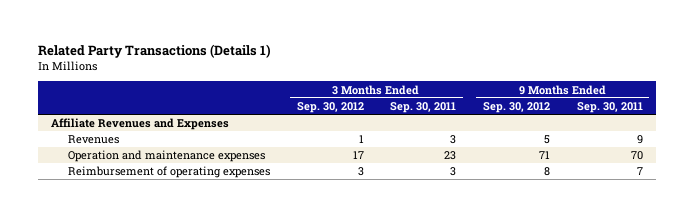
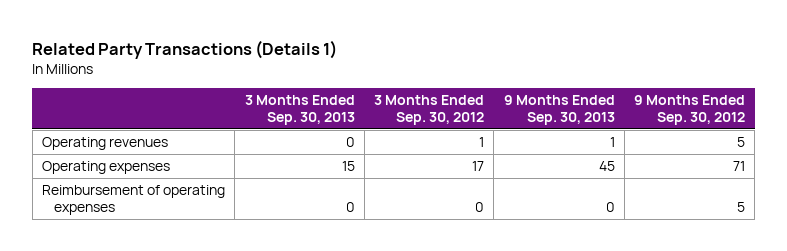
- | 3 Months Ended Sep. 30, 2012 | 3 Months Ended Sep. 30, 2011 | 9 Months Ended Sep. 30, 2012 | 9 Months Ended Sep. 30, 2011
+ | 3 Months Ended Sep. 30, 2013 | 3 Months Ended Sep. 30, 2012 | 9 Months Ended Sep. 30, 2013 | 9 Months Ended Sep. 30, 2012
- Affiliate Revenues and Expenses
- Revenues | 1 | 3 | 5 | 9
- Operation and maintenance expenses | 17 | 23 | 71 | 70
- Reimbursement of operating expenses | 3 | 3 | 8 | 7
+ Operating revenues | 0 | 1 | 1 | 5
+ Operating expenses | 15 | 17 | 45 | 71
+ Reimbursement of operating expenses | 0 | 0 | 0 | 5

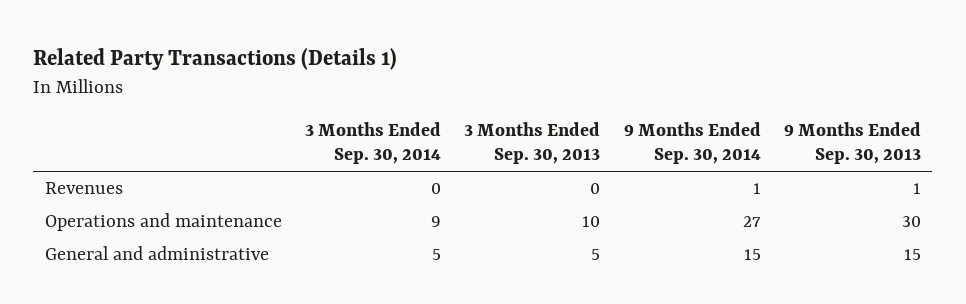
- | 3 Months Ended Sep. 30, 2013 | 3 Months Ended Sep. 30, 2012 | 9 Months Ended Sep. 30, 2013 | 9 Months Ended Sep. 30, 2012
+ | 3 Months Ended Sep. 30, 2014 | 3 Months Ended Sep. 30, 2013 | 9 Months Ended Sep. 30, 2014 | 9 Months Ended Sep. 30, 2013
- Operating revenues | 0 | 1 | 1 | 5
- Operating expenses | 15 | 17 | 45 | 71
- Reimbursement of operating expenses | 0 | 0 | 0 | 5
+ Revenues | 0 | 0 | 1 | 1
+ Operations and maintenance | 9 | 10 | 27 | 30
+ General and administrative | 5 | 5 | 15 | 15

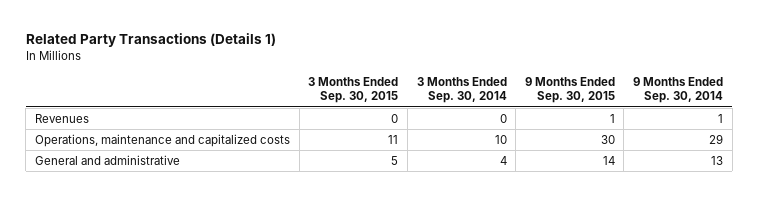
- | 3 Months Ended Sep. 30, 2014 | 3 Months Ended Sep. 30, 2013 | 9 Months Ended Sep. 30, 2014 | 9 Months Ended Sep. 30, 2013
+ | 3 Months Ended Sep. 30, 2015 | 3 Months Ended Sep. 30, 2014 | 9 Months Ended Sep. 30, 2015 | 9 Months Ended Sep. 30, 2014
- Operations and maintenance | 9 | 10 | 27 | 30
- General and administrative | 5 | 5 | 15 | 15
+ Operations, maintenance and capitalized costs | 11 | 10 | 30 | 29
+ General and administrative | 5 | 4 | 14 | 13

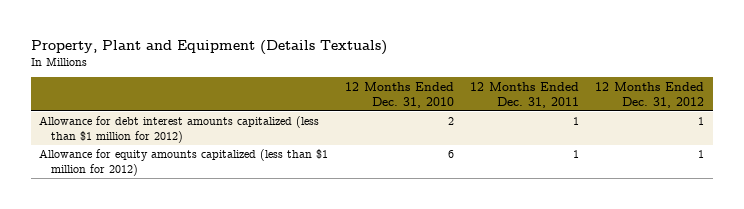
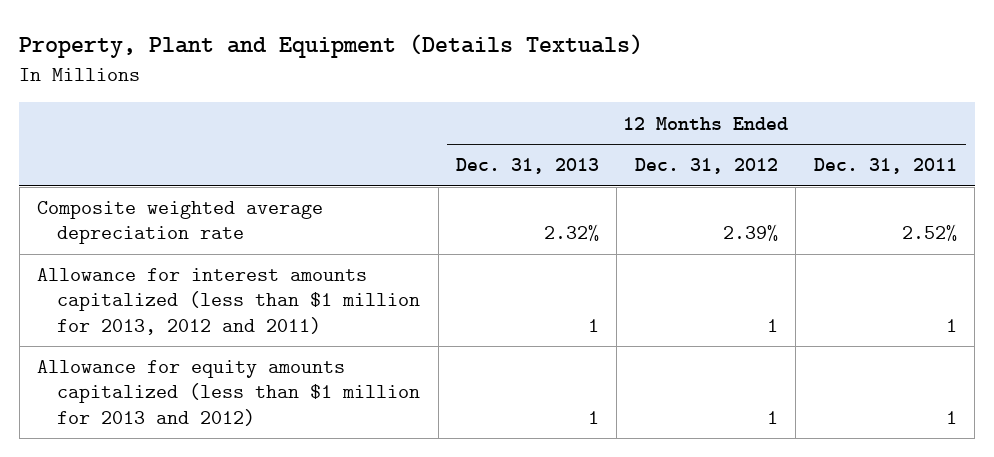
- | 12 Months Ended Dec. 31, 2010 | 12 Months Ended Dec. 31, 2011 | 12 Months Ended Dec. 31, 2012
+ | 12 Months Ended Dec. 31, 2013 | 12 Months Ended Dec. 31, 2012 | 12 Months Ended Dec. 31, 2011
- Allowance for debt interest amounts capitalized (less than $1 million for 2012) | 2 | 1 | 1
- Allowance for equity amounts capitalized (less than $1 million for 2012) | 6 | 1 | 1
+ Composite weighted average depreciation rate | 2.32% | 2.39% | 2.52%
+ Allowance for interest amounts capitalized (less than $1 million for 2013, 2012 and 2011) | 1 | 1 | 1
+ Allowance for equity amounts capitalized (less than $1 million for 2013 and 2012) | 1 | 1 | 1

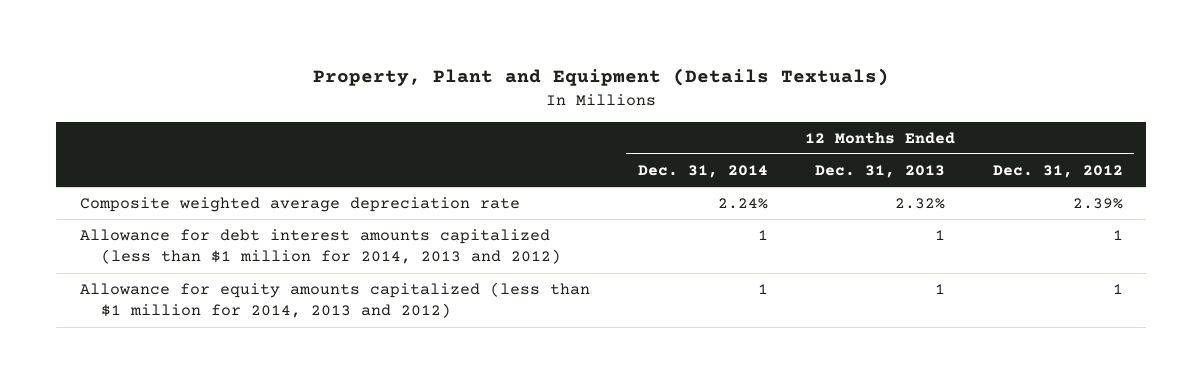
- | 12 Months Ended Dec. 31, 2013 | 12 Months Ended Dec. 31, 2012 | 12 Months Ended Dec. 31, 2011
+ | 12 Months Ended Dec. 31, 2014 | 12 Months Ended Dec. 31, 2013 | 12 Months Ended Dec. 31, 2012
- Allowance for interest amounts capitalized (less than $1 million for 2013, 2012 and 2011) | 1 | 1 | 1
- Allowance for equity amounts capitalized (less than $1 million for 2013 and 2012) | 1 | 1 | 1
+ Allowance for debt interest amounts capitalized (less than $1 million for 2014, 2013 and 2012) | 1 | 1 | 1
+ Allowance for equity amounts capitalized (less than $1 million for 2014, 2013 and 2012) | 1 | 1 | 1

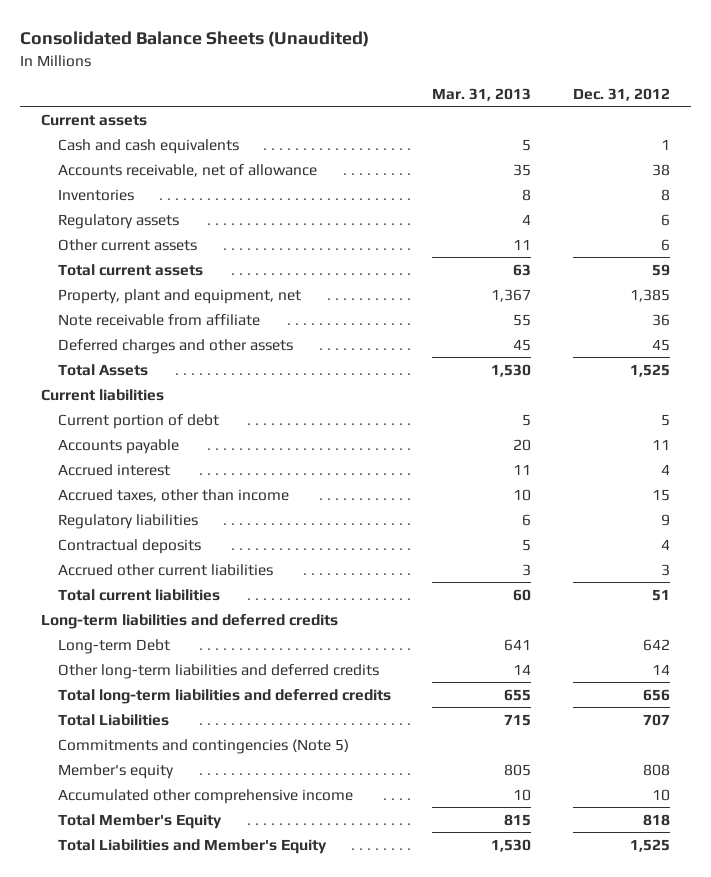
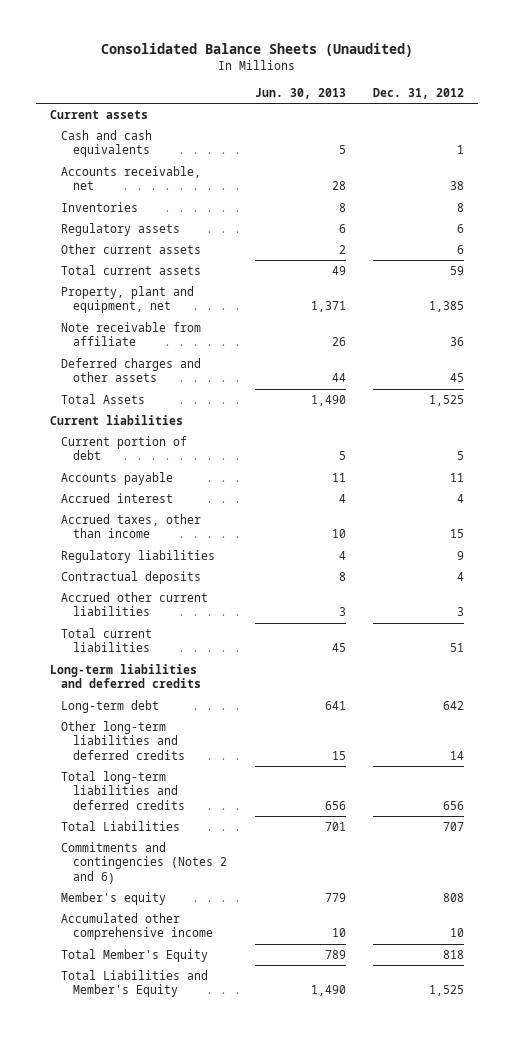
- | Mar. 31, 2013 | Dec. 31, 2012
+ | Jun. 30, 2013 | Dec. 31, 2012
- Accounts receivable, net of allowance | 35 | 38
+ Accounts receivable, net | 28 | 38
- Long-term Debt | 641 | 642
+ Long-term debt | 641 | 642
- Commitments and contingencies (Note 5)
+ Commitments and contingencies (Notes 2 and 6)

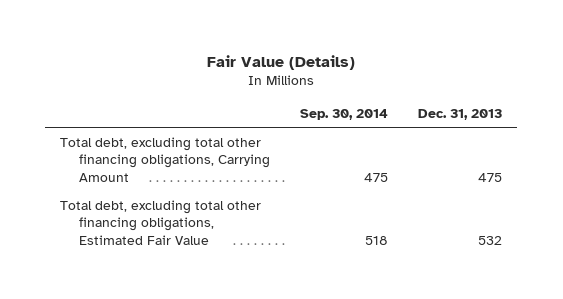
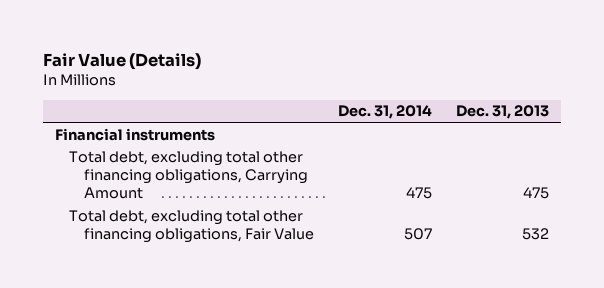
- | Sep. 30, 2014 | Dec. 31, 2013
+ | Dec. 31, 2014 | Dec. 31, 2013
+ Financial instruments
- Total debt, excluding total other financing obligations, Estimated Fair Value | 518 | 532
+ Total debt, excluding total other financing obligations, Fair Value | 507 | 532

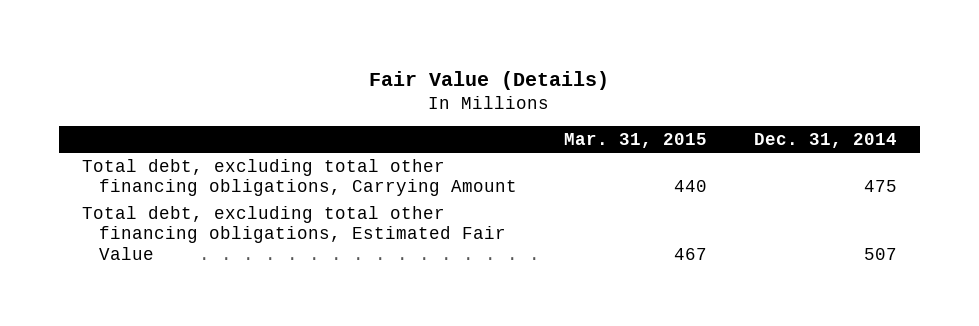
- | Dec. 31, 2014 | Dec. 31, 2013
+ | Mar. 31, 2015 | Dec. 31, 2014
- Financial instruments
- Total debt, excluding total other financing obligations, Fair Value | 507 | 532
+ Total debt, excluding total other financing obligations, Estimated Fair Value | 467 | 507

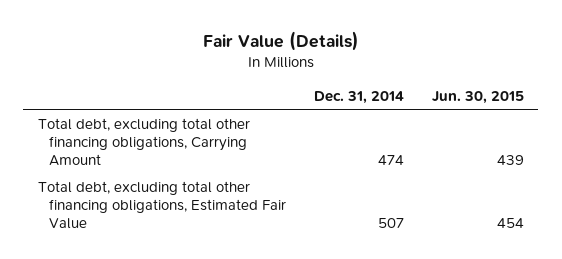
- | Mar. 31, 2015 | Dec. 31, 2014
+ | Dec. 31, 2014 | Jun. 30, 2015
- Total debt, excluding total other financing obligations, Carrying Amount | 440 | 475
+ Total debt, excluding total other financing obligations, Carrying Amount | 474 | 439

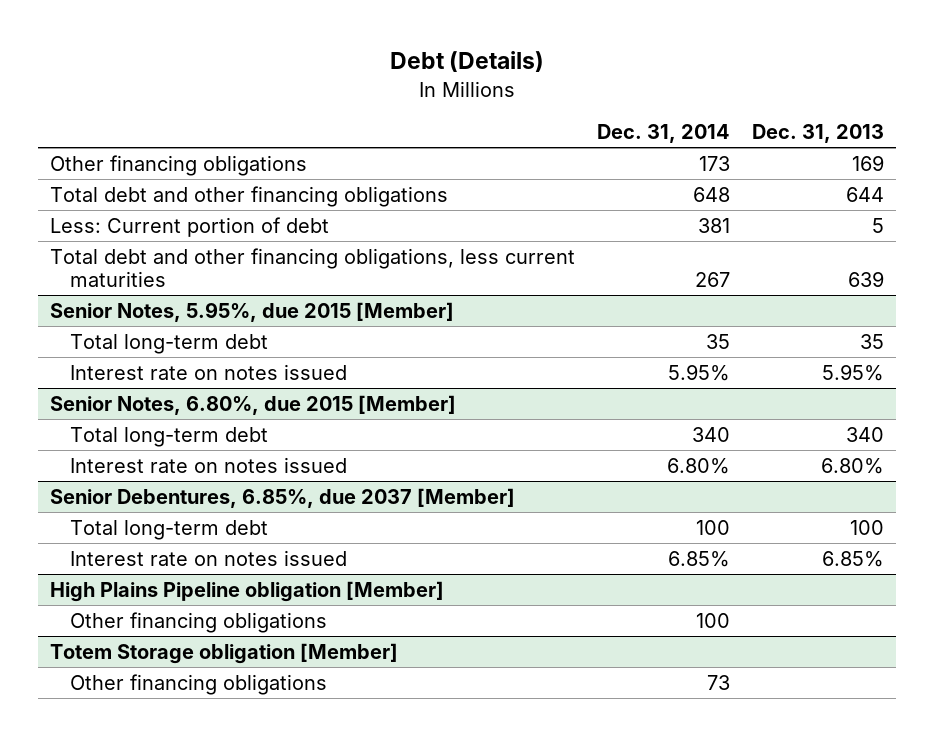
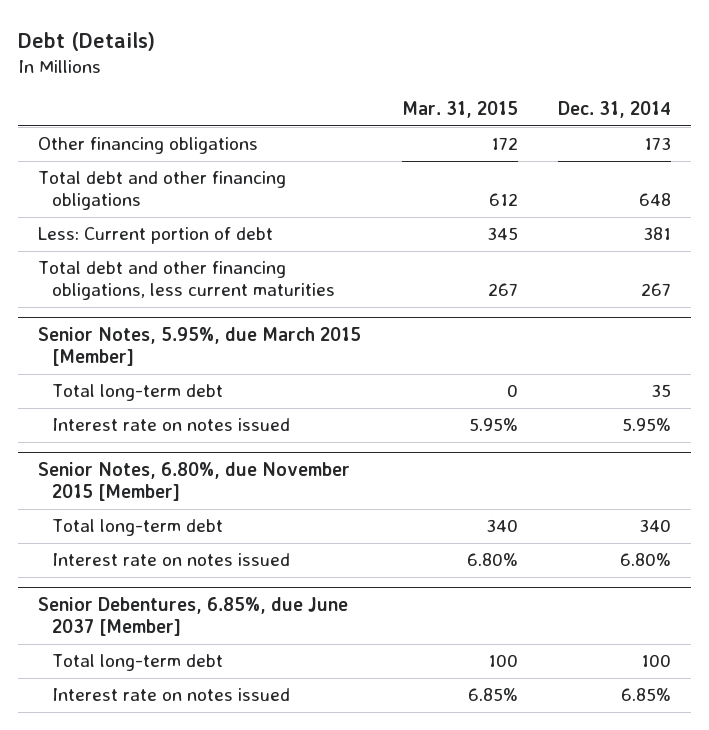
- | Dec. 31, 2014 | Dec. 31, 2013
+ | Mar. 31, 2015 | Dec. 31, 2014
- Senior Notes, 5.95%, due 2015 [Member]
+ Senior Notes, 5.95%, due March 2015 [Member]
- Senior Notes, 6.80%, due 2015 [Member]
+ Senior Notes, 6.80%, due November 2015 [Member]
- Senior Debentures, 6.85%, due 2037 [Member]
+ Senior Debentures, 6.85%, due June 2037 [Member]
- High Plains Pipeline obligation [Member]
- Other financing obligations | 100 |
- Totem Storage obligation [Member]
- Other financing obligations | 73 |

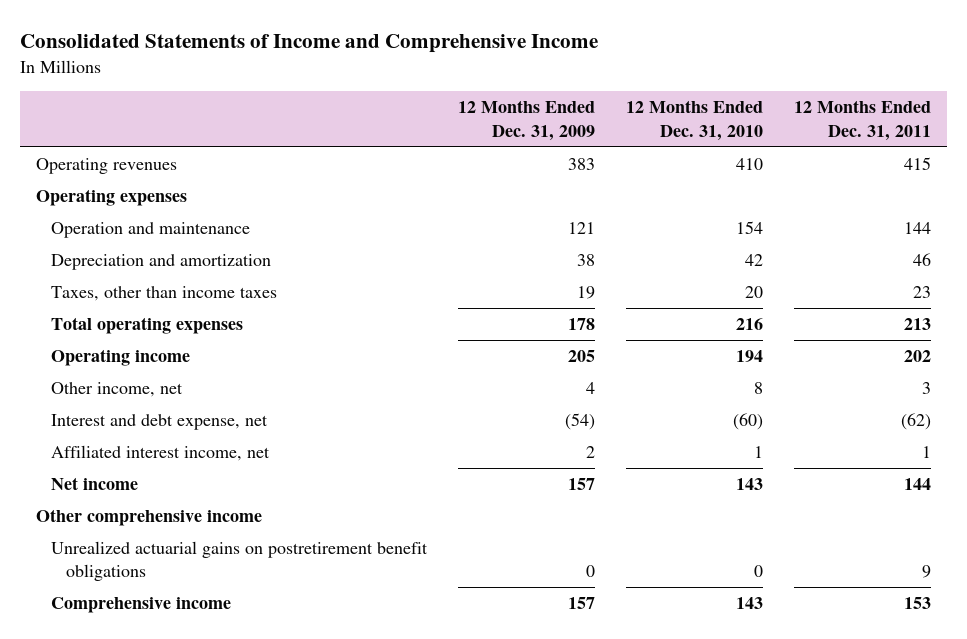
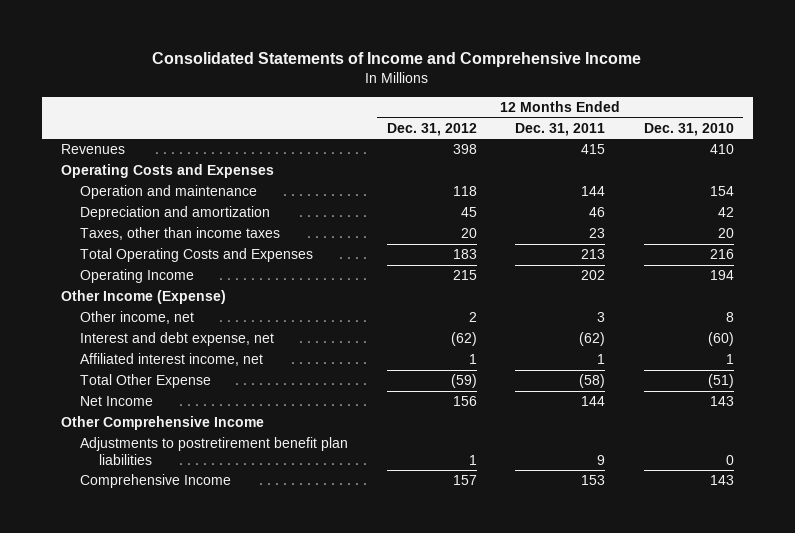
- | 12 Months Ended Dec. 31, 2009 | 12 Months Ended Dec. 31, 2010 | 12 Months Ended Dec. 31, 2011
+ | 12 Months Ended Dec. 31, 2012 | 12 Months Ended Dec. 31, 2011 | 12 Months Ended Dec. 31, 2010
- Operating revenues | 383 | 410 | 415
- Operating expenses
+ Revenues | 398 | 415 | 410
+ Operating Costs and Expenses
- Total operating expenses | 178 | 216 | 213
- Operating income | 205 | 194 | 202
+ Total Operating Costs and Expenses | 183 | 213 | 216
+ Operating Income | 215 | 202 | 194
+ Other Income (Expense)
- Net income | 157 | 143 | 144
- Other comprehensive income
- Unrealized actuarial gains on postretirement benefit obligations | 0 | 0 | 9
- Comprehensive income | 157 | 143 | 153
+ Total Other Expense | (59) | (58) | (51)
+ Net Income | 156 | 144 | 143
+ Other Comprehensive Income
+ Adjustments to postretirement benefit plan liabilities | 1 | 9 | 0
+ Comprehensive Income | 157 | 153 | 143

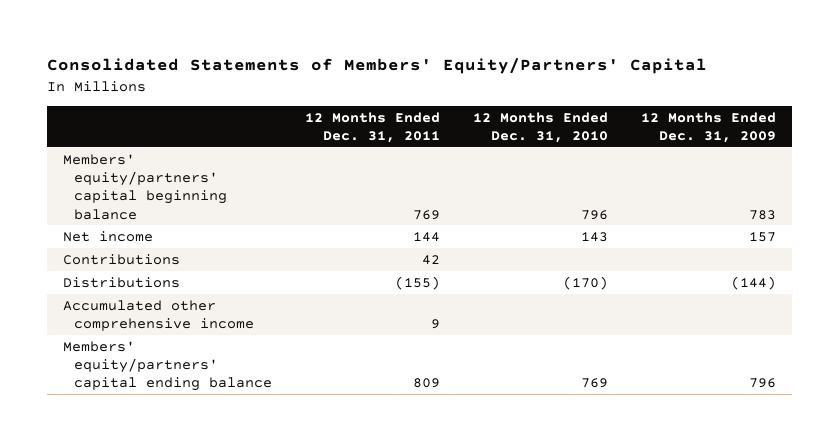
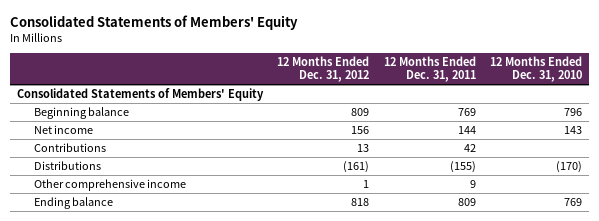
- Consolidated Statements of Members' Equity/Partners' Capital
+ Consolidated Statements of Members' Equity
- | 12 Months Ended Dec. 31, 2011 | 12 Months Ended Dec. 31, 2010 | 12 Months Ended Dec. 31, 2009
+ | 12 Months Ended Dec. 31, 2012 | 12 Months Ended Dec. 31, 2011 | 12 Months Ended Dec. 31, 2010
- Members' equity/partners' capital beginning balance | 769 | 796 | 783
+ Consolidated Statements of Members' Equity
+ Beginning balance | 809 | 769 | 796
- Accumulated other comprehensive income | 9 | |
- Members' equity/partners' capital ending balance | 809 | 769 | 796
+ Other comprehensive income | 1 | 9 |
+ Ending balance | 818 | 809 | 769

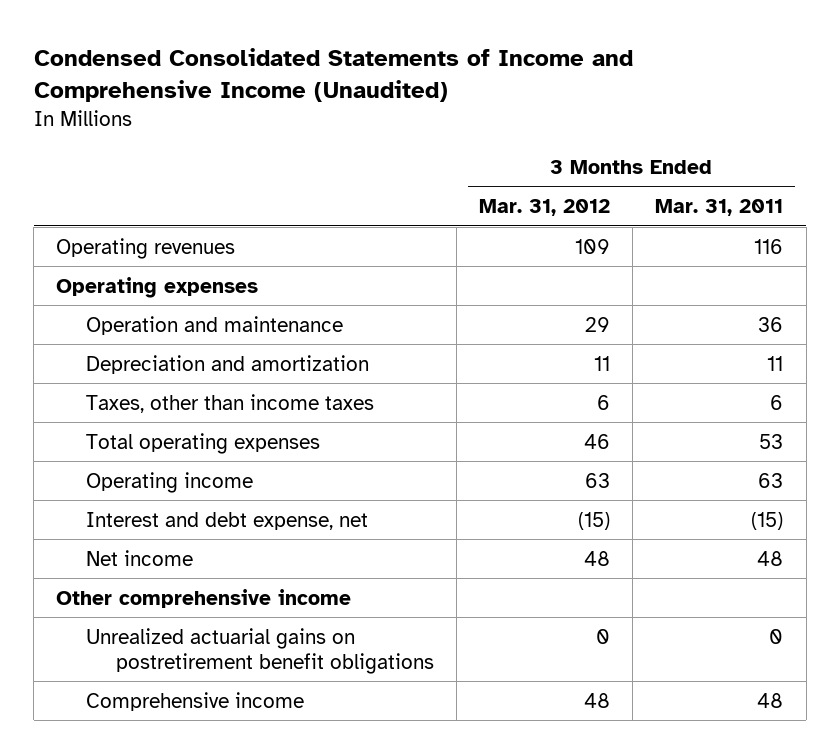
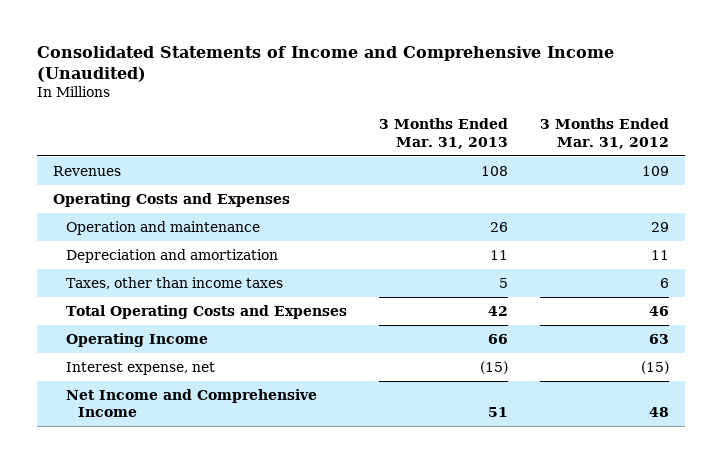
- Condensed Consolidated Statements of Income and Comprehensive Income (Unaudited)
+ Consolidated Statements of Income and Comprehensive Income (Unaudited)
- | 3 Months Ended Mar. 31, 2012 | 3 Months Ended Mar. 31, 2011
+ | 3 Months Ended Mar. 31, 2013 | 3 Months Ended Mar. 31, 2012
- Operating revenues | 109 | 116
- Operating expenses
+ Revenues | 108 | 109
+ Operating Costs and Expenses
- Total operating expenses | 46 | 53
- Operating income | 63 | 63
- Interest and debt expense, net | (15) | (15)
- Net income | 48 | 48
- Other comprehensive income
- Unrealized actuarial gains on postretirement benefit obligations | 0 | 0
- Comprehensive income | 48 | 48
+ Total Operating Costs and Expenses | 42 | 46
+ Operating Income | 66 | 63
+ Interest expense, net | (15) | (15)
+ Net Income and Comprehensive Income | 51 | 48

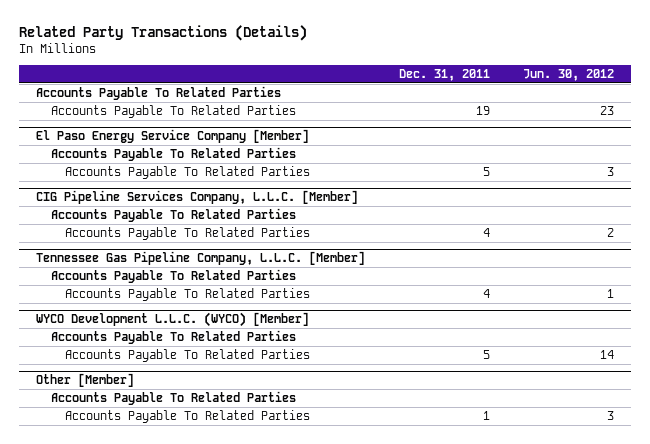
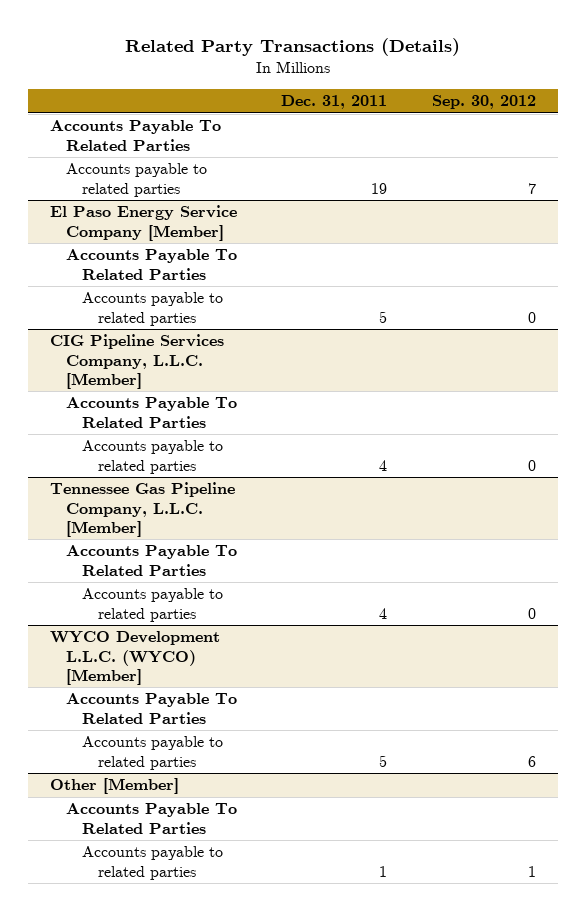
- | Dec. 31, 2011 | Jun. 30, 2012
+ | Dec. 31, 2011 | Sep. 30, 2012
- Accounts Payable To Related Parties | 19 | 23
+ Accounts payable to related parties | 19 | 7
@ El Paso Energy Service Company [Member]
- Accounts Payable To Related Parties | 5 | 3
+ Accounts payable to related parties | 5 | 0
@ CIG Pipeline Services Company, L.L.C. [Member]
- Accounts Payable To Related Parties | 4 | 2
+ Accounts payable to related parties | 4 | 0
@ Tennessee Gas Pipeline Company, L.L.C. [Member]
- Accounts Payable To Related Parties | 4 | 1
+ Accounts payable to related parties | 4 | 0
@ WYCO Development L.L.C. (WYCO) [Member]
- Accounts Payable To Related Parties | 5 | 14
+ Accounts payable to related parties | 5 | 6
@ Other [Member]
- Accounts Payable To Related Parties | 1 | 3
+ Accounts payable to related parties | 1 | 1

